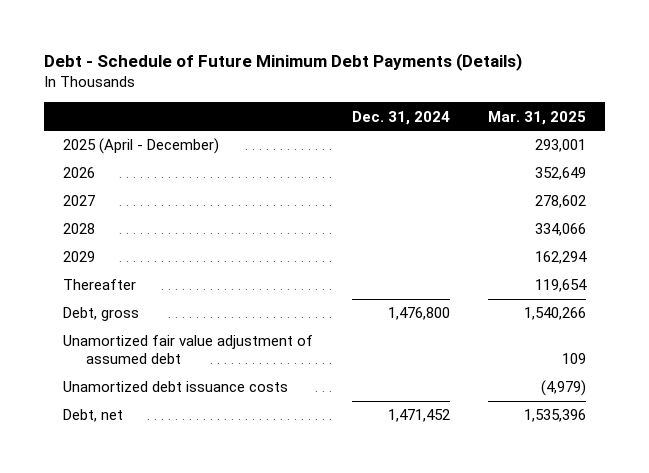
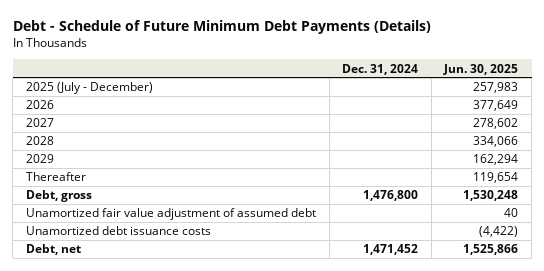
- | Dec. 31, 2024 | Mar. 31, 2025
+ | Dec. 31, 2024 | Jun. 30, 2025
- 2025 (April - December) | | 293,001
+ 2025 (July - December) | | 257,983

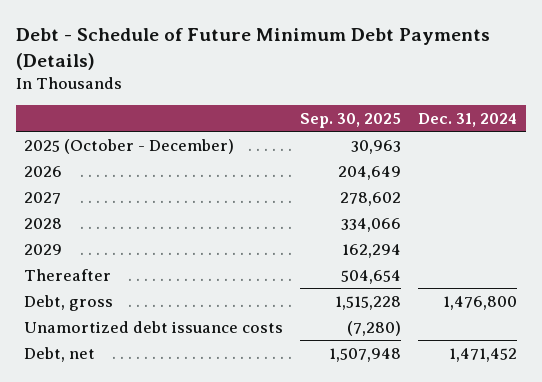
- | Dec. 31, 2024 | Jun. 30, 2025
+ | Sep. 30, 2025 | Dec. 31, 2024
- 2025 (July - December) | | 257,983
+ 2025 (October - December) | 30,963 |
- Unamortized fair value adjustment of assumed debt | | 40

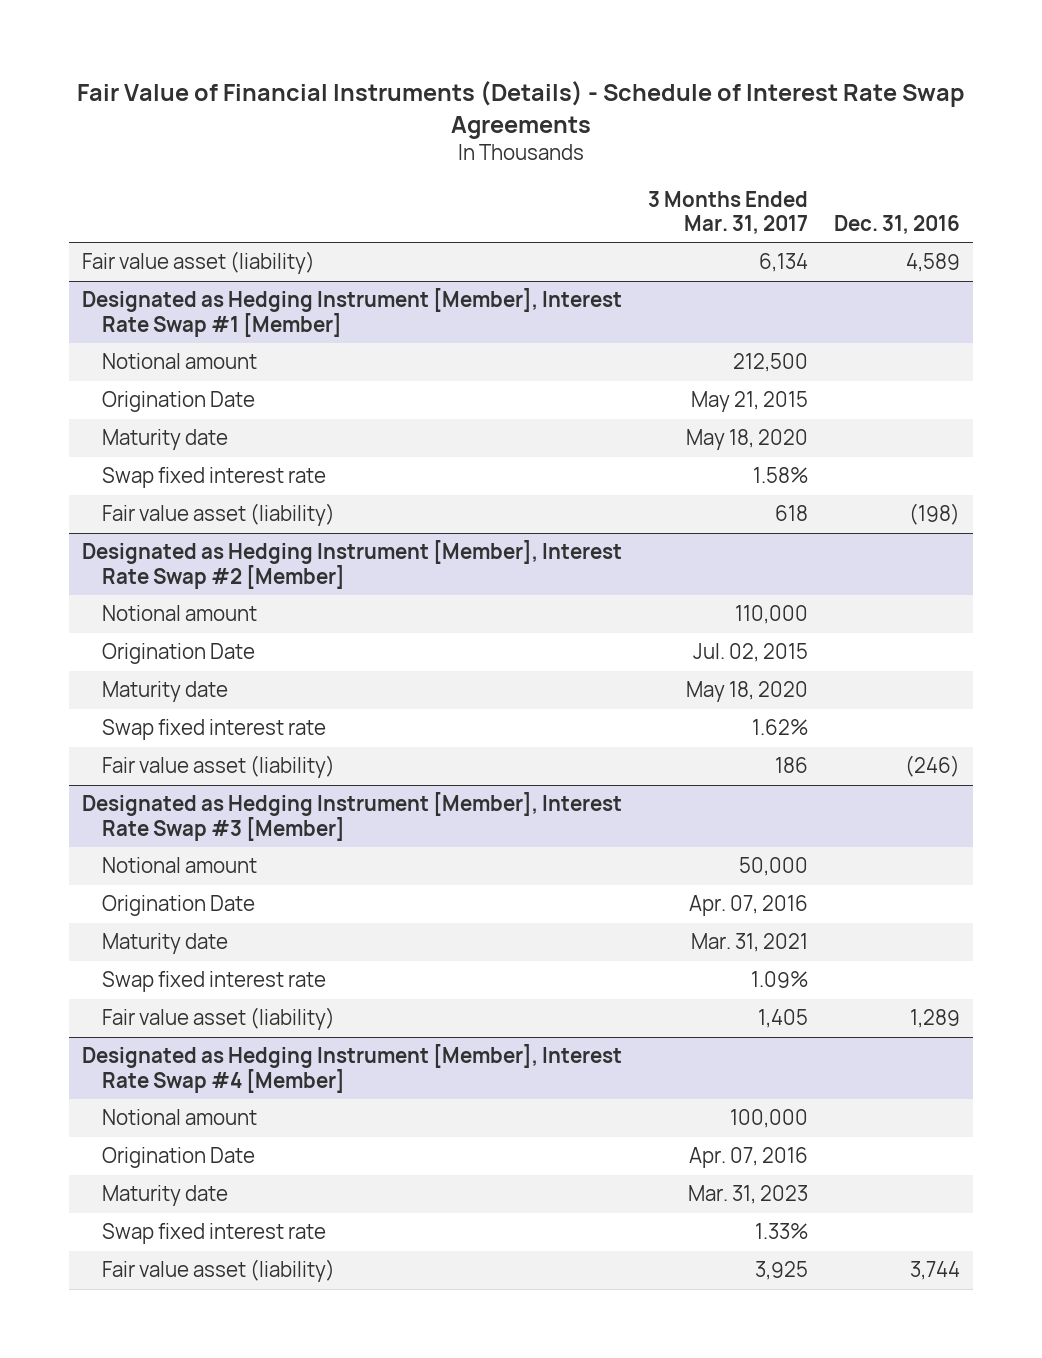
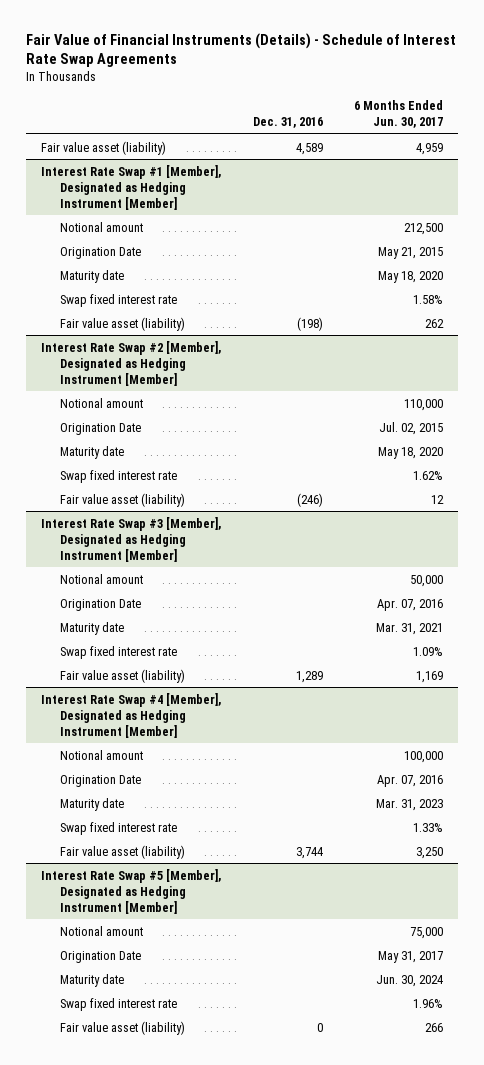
- | 3 Months Ended Mar. 31, 2017 | Dec. 31, 2016
+ | Dec. 31, 2016 | 6 Months Ended Jun. 30, 2017
- Designated as Hedging Instrument [Member], Interest Rate Swap #1 [Member]
+ Interest Rate Swap #1 [Member], Designated as Hedging Instrument [Member]
- Designated as Hedging Instrument [Member], Interest Rate Swap #2 [Member]
+ Interest Rate Swap #2 [Member], Designated as Hedging Instrument [Member]
- Designated as Hedging Instrument [Member], Interest Rate Swap #3 [Member]
+ Interest Rate Swap #3 [Member], Designated as Hedging Instrument [Member]
- Designated as Hedging Instrument [Member], Interest Rate Swap #4 [Member]
+ Interest Rate Swap #4 [Member], Designated as Hedging Instrument [Member]
+ Interest Rate Swap #5 [Member], Designated as Hedging Instrument [Member]
+ Notional amount | | 75,000
+ Origination Date | | May 31, 2017
+ Maturity date | | Jun. 30, 2024
+ Swap fixed interest rate | | 1.96%
+ Fair value asset (liability) | 0 | 266

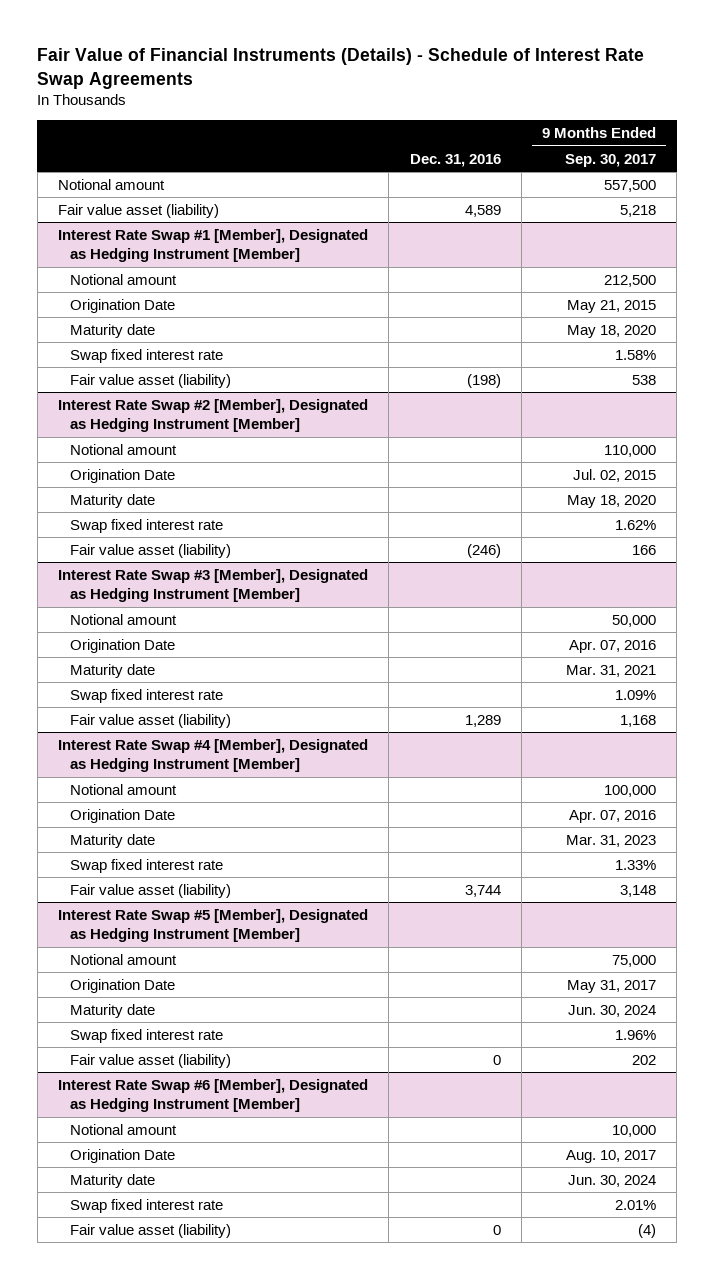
- | Dec. 31, 2016 | 6 Months Ended Jun. 30, 2017
+ | Dec. 31, 2016 | 9 Months Ended Sep. 30, 2017
+ Notional amount | | 557,500
+ Interest Rate Swap #6 [Member], Designated as Hedging Instrument [Member]
+ Notional amount | | 10,000
+ Origination Date | | Aug. 10, 2017
+ Maturity date | | Jun. 30, 2024
+ Swap fixed interest rate | | 2.01%
+ Fair value asset (liability) | 0 | (4)

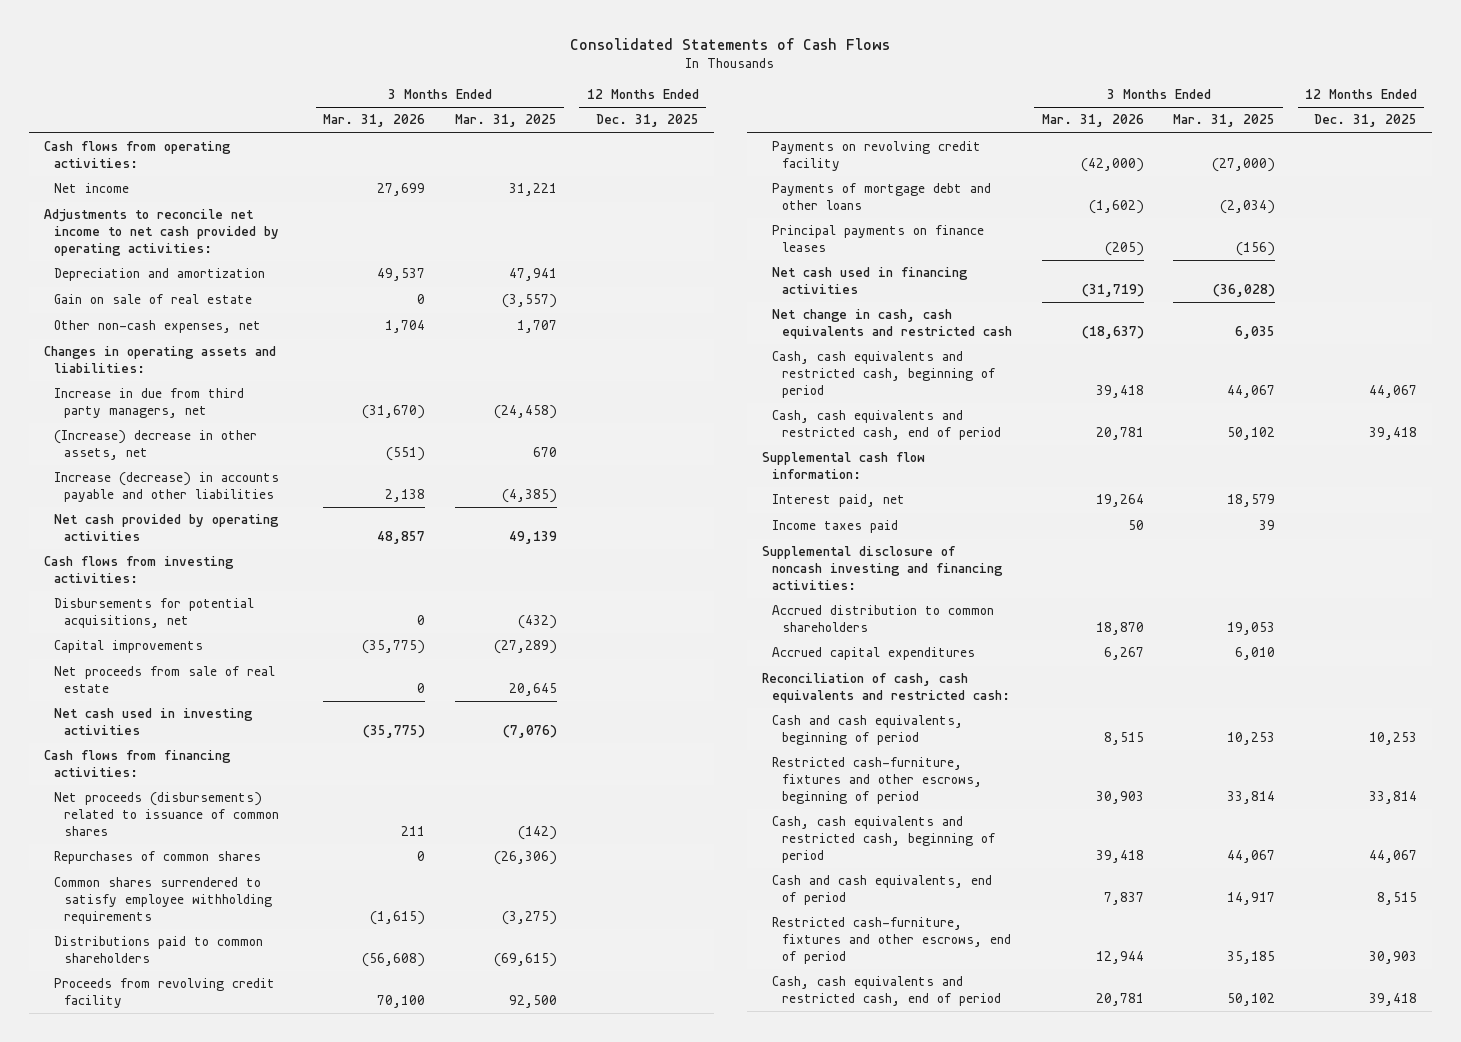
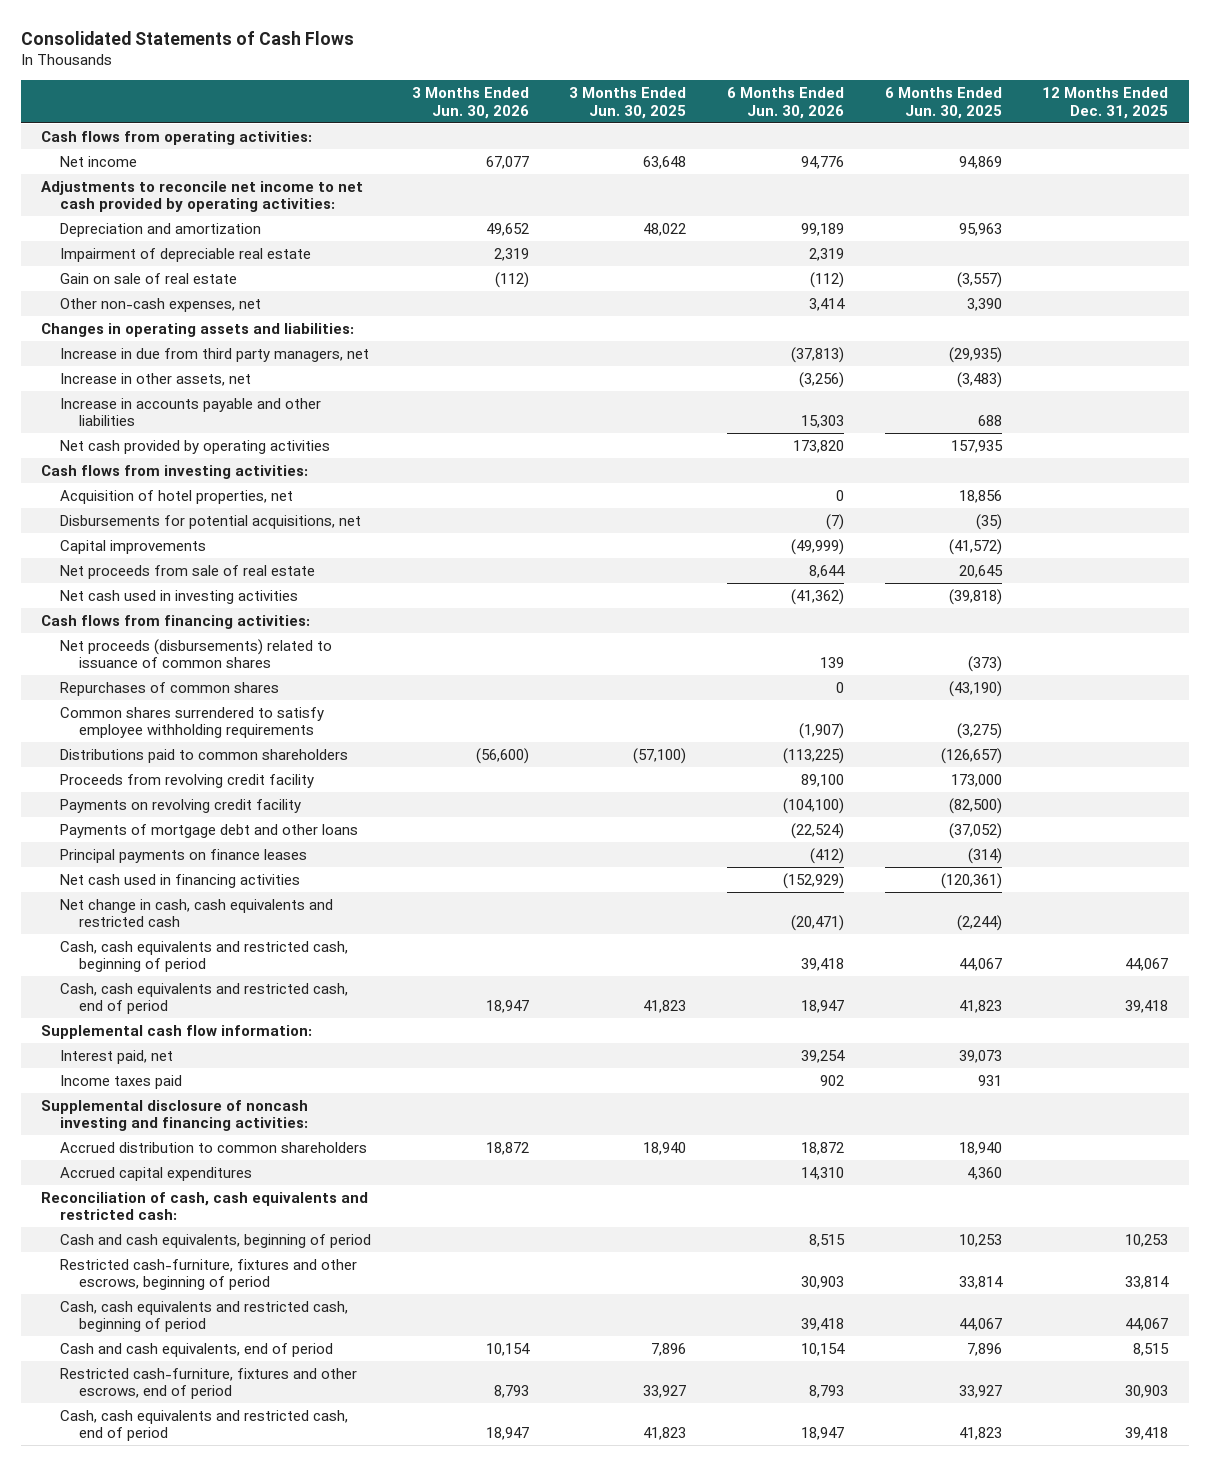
- | 3 Months Ended Mar. 31, 2026 | 3 Months Ended Mar. 31, 2025 | 12 Months Ended Dec. 31, 2025
+ | 3 Months Ended Jun. 30, 2026 | 3 Months Ended Jun. 30, 2025 | 6 Months Ended Jun. 30, 2026 | 6 Months Ended Jun. 30, 2025 | 12 Months Ended Dec. 31, 2025
+ Impairment of depreciable real estate | 2,319 | | 2,319 | |
- (Increase) decrease in other assets, net | (551) | 670 |
- Increase (decrease) in accounts payable and other liabilities | 2,138 | (4,385) |
+ Increase in other assets, net | | | (3,256) | (3,483) |
+ Increase in accounts payable and other liabilities | | | 15,303 | 688 |
+ Acquisition of hotel properties, net | | | 0 | 18,856 |

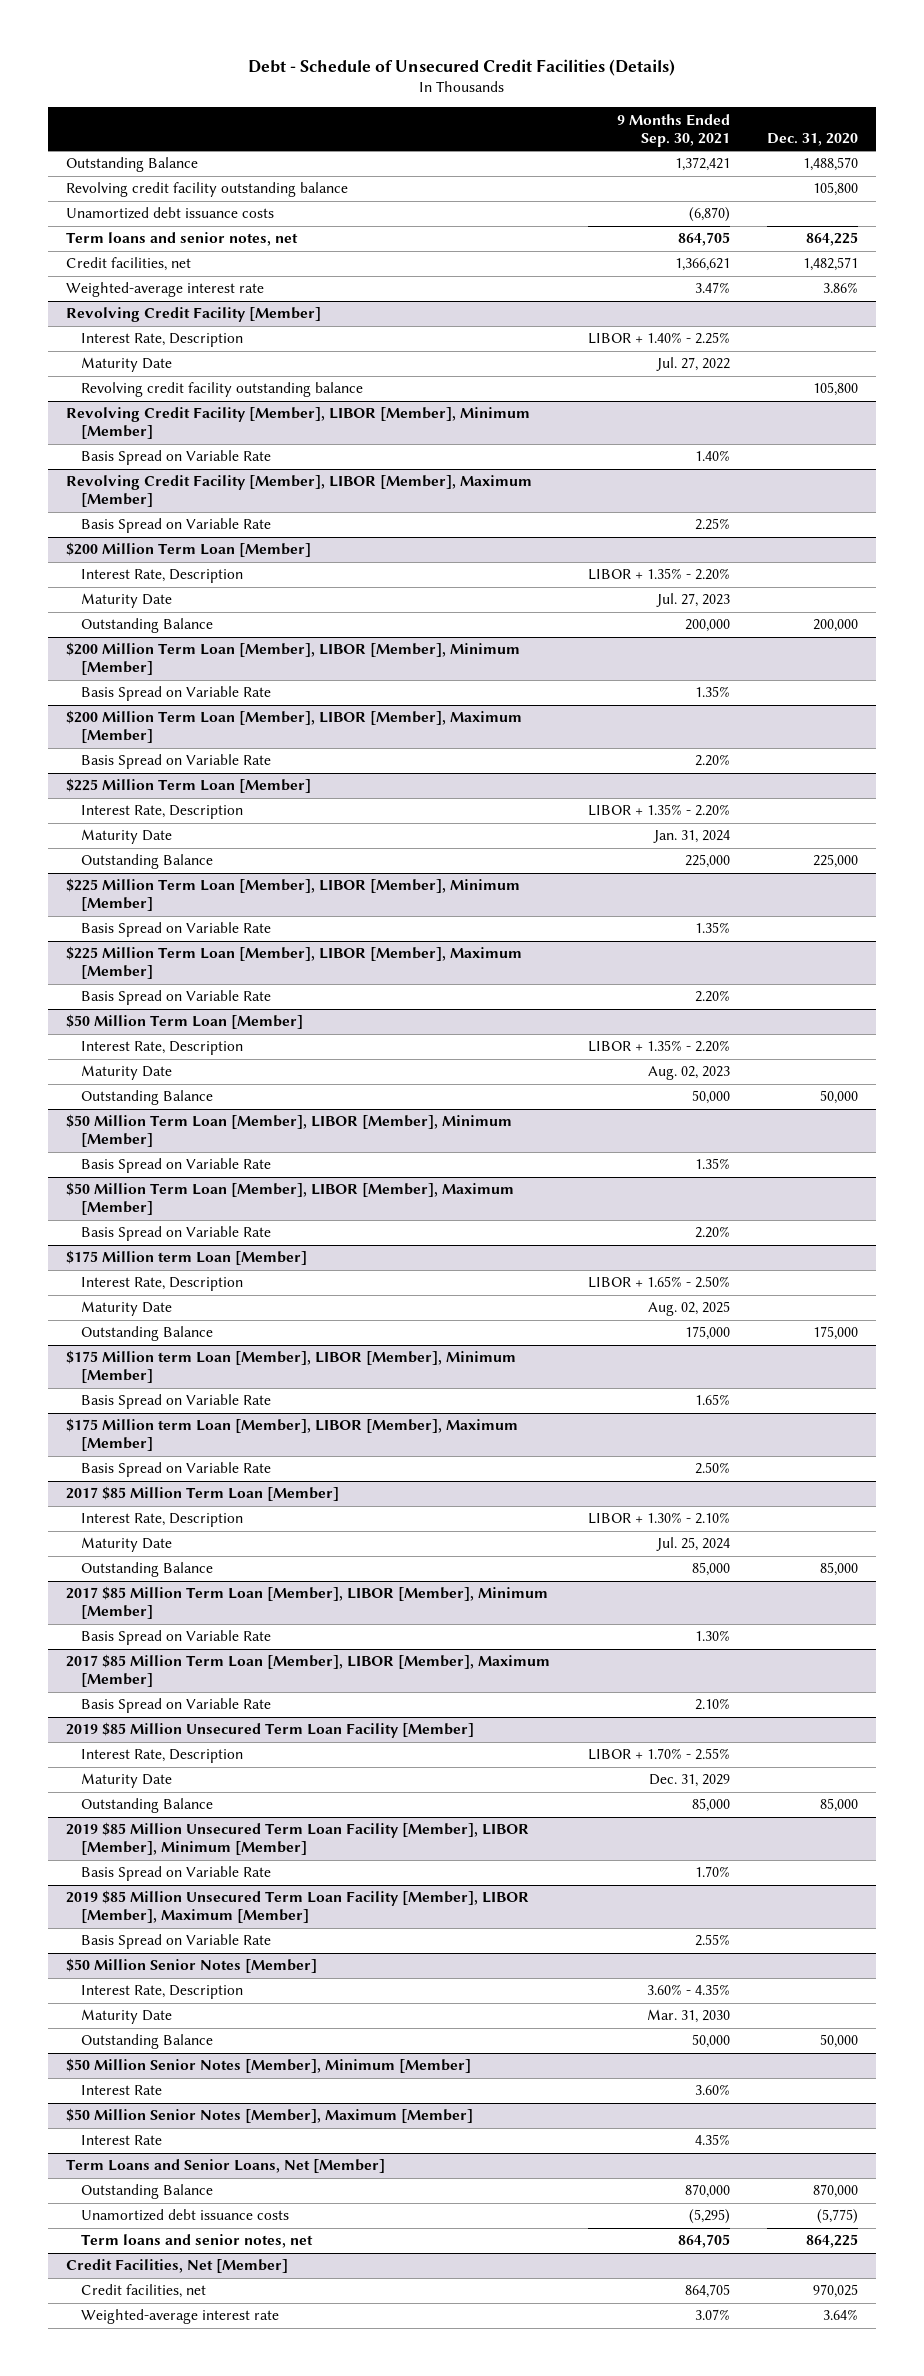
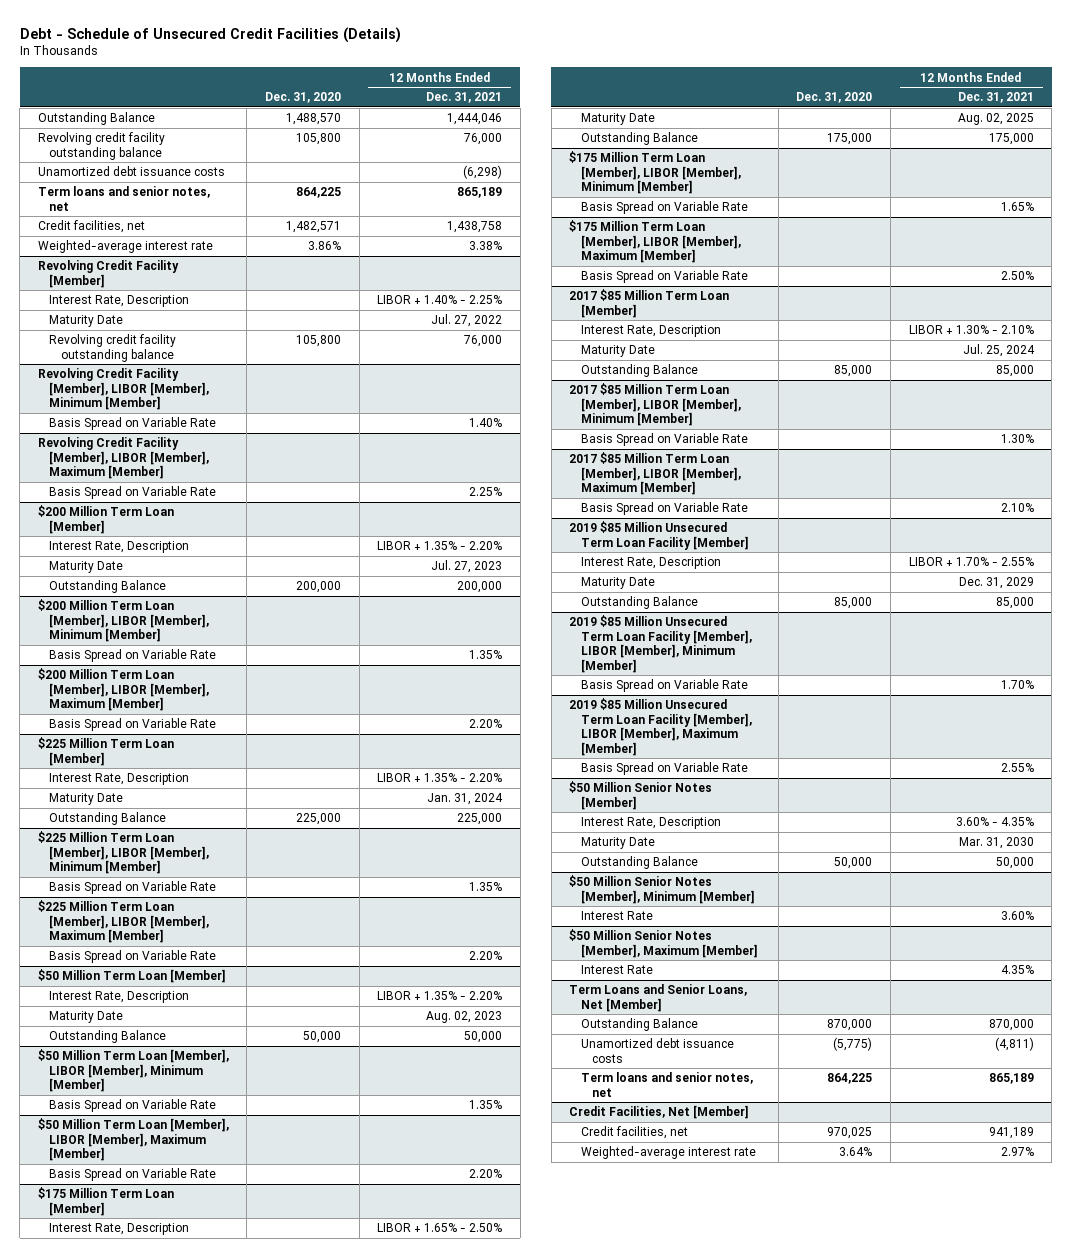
- | 9 Months Ended Sep. 30, 2021 | Dec. 31, 2020
+ | Dec. 31, 2020 | 12 Months Ended Dec. 31, 2021
- $175 Million term Loan [Member]
+ $175 Million Term Loan [Member]
- $175 Million term Loan [Member], LIBOR [Member], Minimum [Member]
+ $175 Million Term Loan [Member], LIBOR [Member], Minimum [Member]
- $175 Million term Loan [Member], LIBOR [Member], Maximum [Member]
+ $175 Million Term Loan [Member], LIBOR [Member], Maximum [Member]

